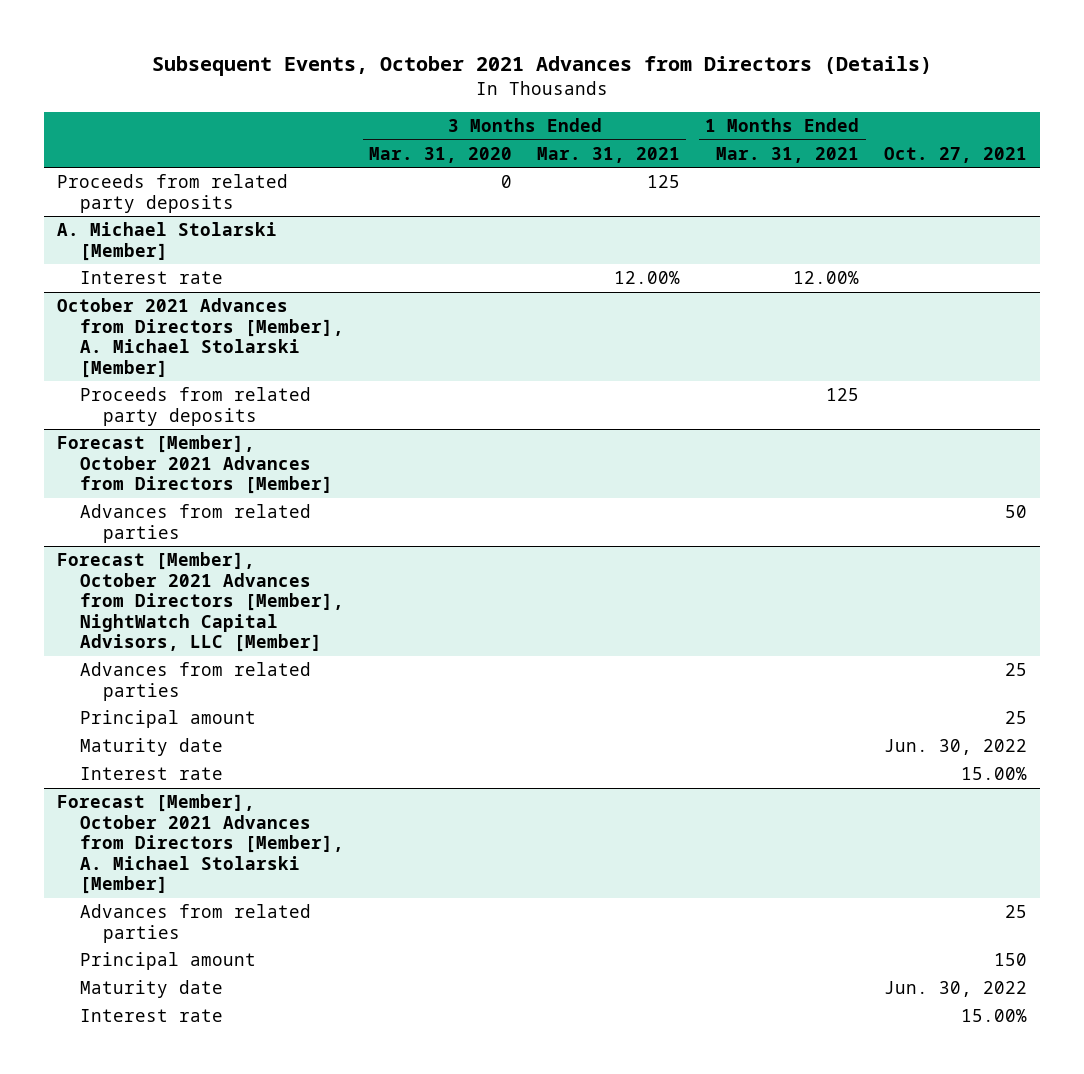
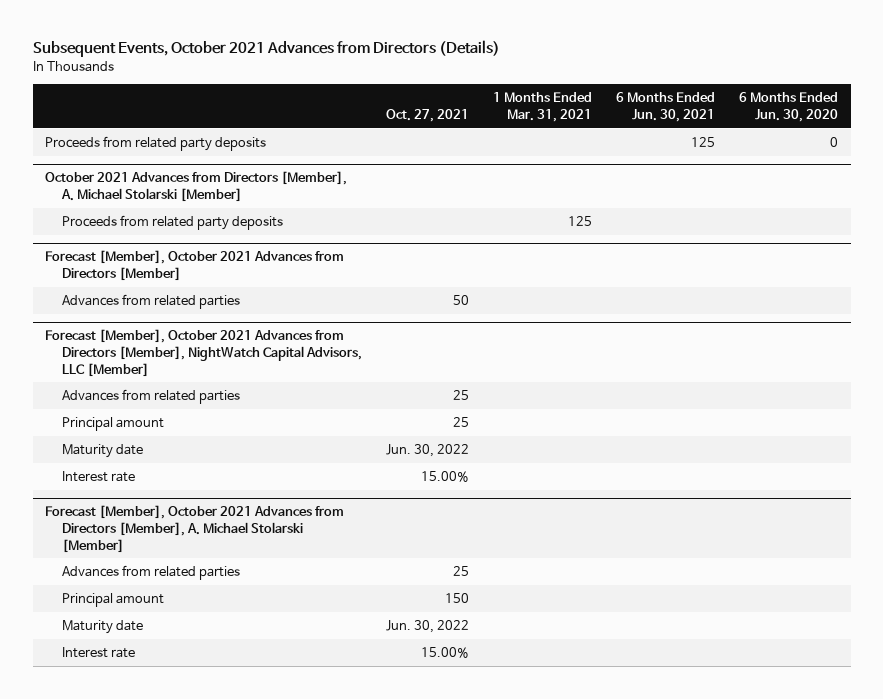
- | 3 Months Ended Mar. 31, 2020 | 3 Months Ended Mar. 31, 2021 | 1 Months Ended Mar. 31, 2021 | Oct. 27, 2021
+ | Oct. 27, 2021 | 1 Months Ended Mar. 31, 2021 | 6 Months Ended Jun. 30, 2021 | 6 Months Ended Jun. 30, 2020
- A. Michael Stolarski [Member]
- Interest rate | | 12.00% | 12.00% |

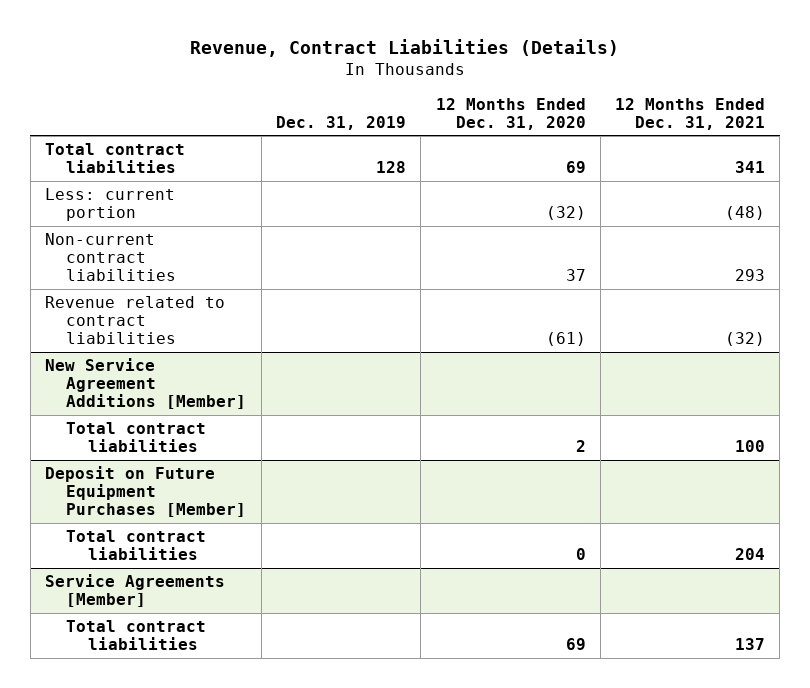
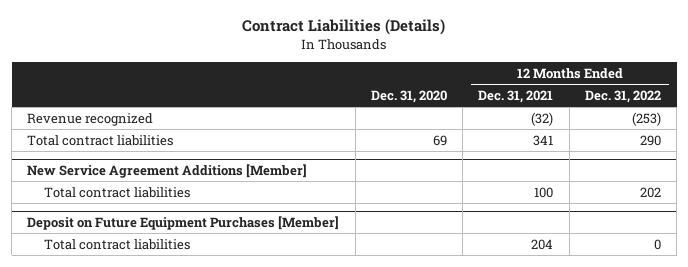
- Revenue, Contract Liabilities (Details)
+ Contract Liabilities (Details)
- | Dec. 31, 2019 | 12 Months Ended Dec. 31, 2020 | 12 Months Ended Dec. 31, 2021
+ | Dec. 31, 2020 | 12 Months Ended Dec. 31, 2021 | 12 Months Ended Dec. 31, 2022
+ Revenue recognized | | (32) | (253)
- Less: current portion | | (32) | (48)
- Non-current contract liabilities | | 37 | 293
- Revenue related to contract liabilities | | (61) | (32)
- Service Agreements [Member]
- Total contract liabilities | | 69 | 137

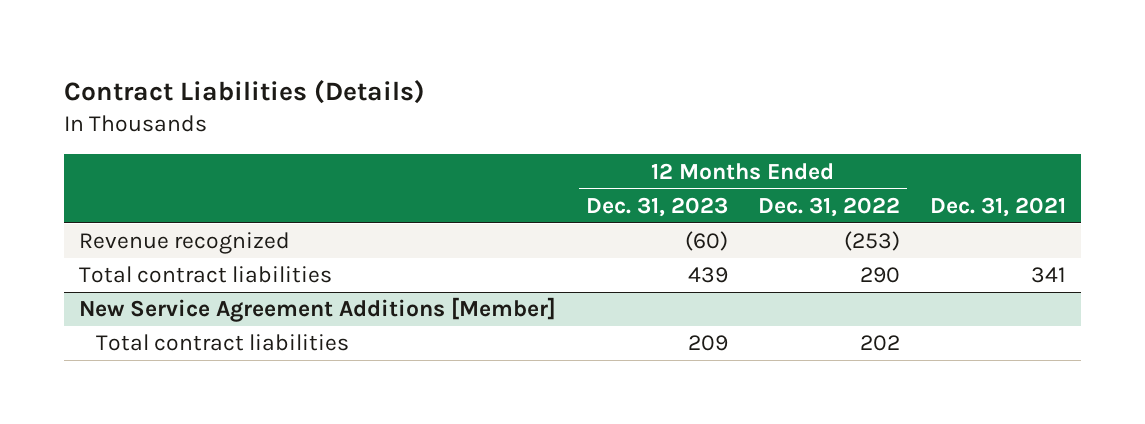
- | Dec. 31, 2020 | 12 Months Ended Dec. 31, 2021 | 12 Months Ended Dec. 31, 2022
+ | 12 Months Ended Dec. 31, 2023 | 12 Months Ended Dec. 31, 2022 | Dec. 31, 2021
- Deposit on Future Equipment Purchases [Member]
- Total contract liabilities | | 204 | 0

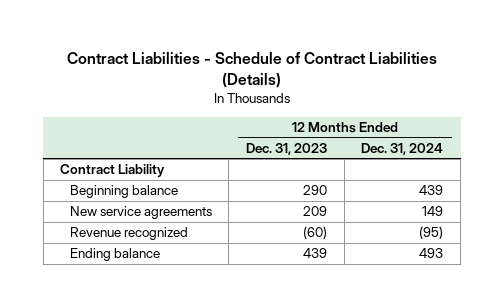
- Contract Liabilities (Details)
+ Contract Liabilities - Schedule of Contract Liabilities (Details)
- | 12 Months Ended Dec. 31, 2023 | 12 Months Ended Dec. 31, 2022 | Dec. 31, 2021
+ | 12 Months Ended Dec. 31, 2023 | 12 Months Ended Dec. 31, 2024
+ Contract Liability
+ Beginning balance | 290 | 439
+ New service agreements | 209 | 149
- Total contract liabilities | 439 | 290 | 341
- New Service Agreement Additions [Member]
- Total contract liabilities | 209 | 202 |
+ Ending balance | 439 | 493

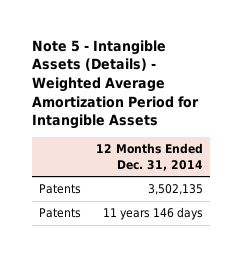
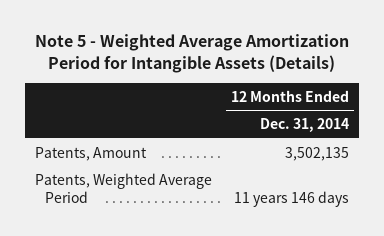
- Note 5 - Intangible Assets (Details) - Weighted Average Amortization Period for Intangible Assets
+ Note 5 - Weighted Average Amortization Period for Intangible Assets (Details)
- Patents | 3,502,135
- Patents | 11 years 146 days
+ Patents, Amount | 3,502,135
+ Patents, Weighted Average Period | 11 years 146 days

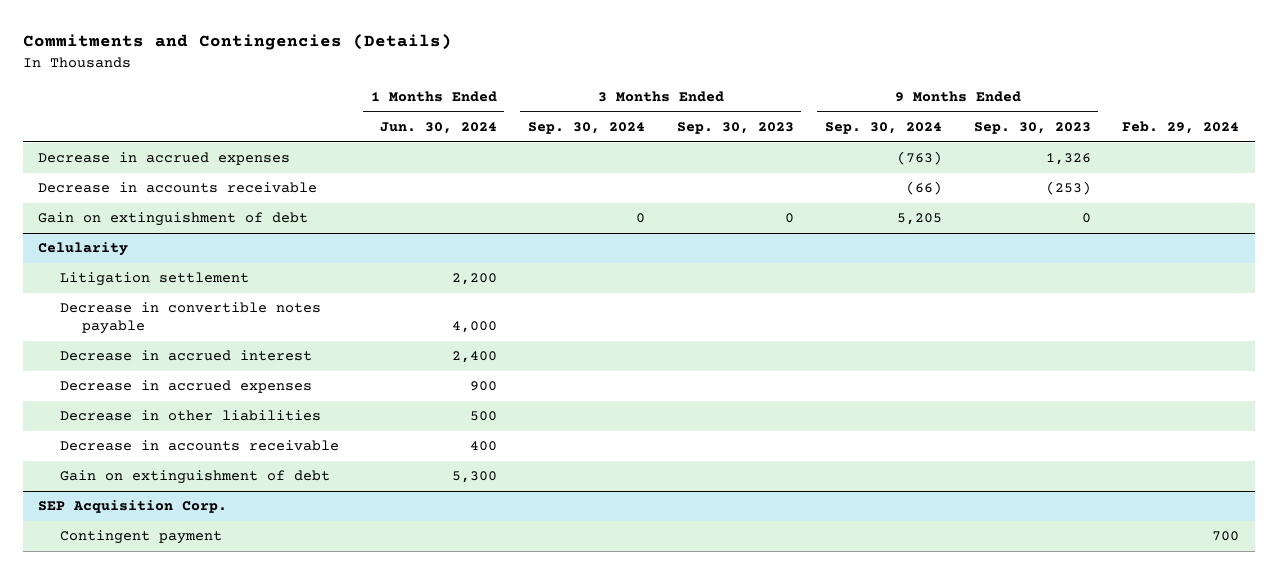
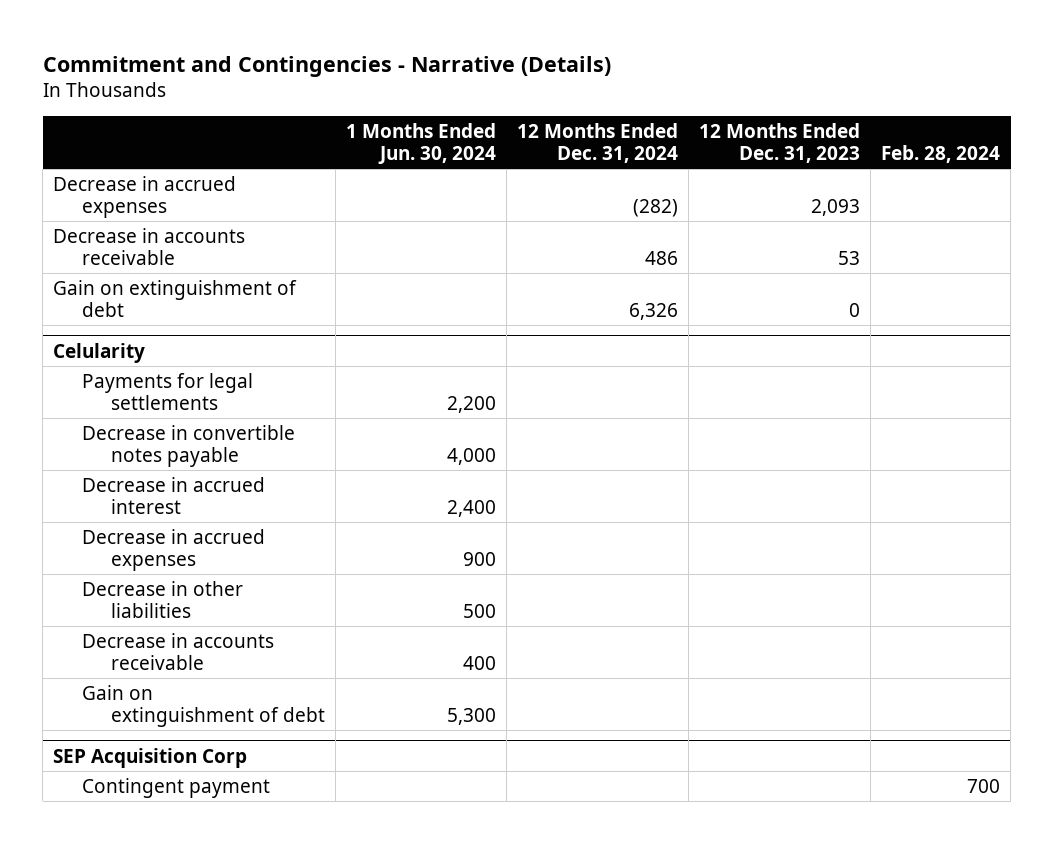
- Commitments and Contingencies (Details)
+ Commitment and Contingencies - Narrative (Details)
- | 1 Months Ended Jun. 30, 2024 | 3 Months Ended Sep. 30, 2024 | 3 Months Ended Sep. 30, 2023 | 9 Months Ended Sep. 30, 2024 | 9 Months Ended Sep. 30, 2023 | Feb. 29, 2024
+ | 1 Months Ended Jun. 30, 2024 | 12 Months Ended Dec. 31, 2024 | 12 Months Ended Dec. 31, 2023 | Feb. 28, 2024
@ Celularity
- Litigation settlement | 2,200 | | | | |
+ Payments for legal settlements | 2,200 | | |
- SEP Acquisition Corp.
+ SEP Acquisition Corp

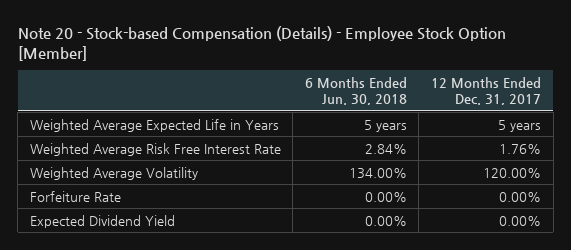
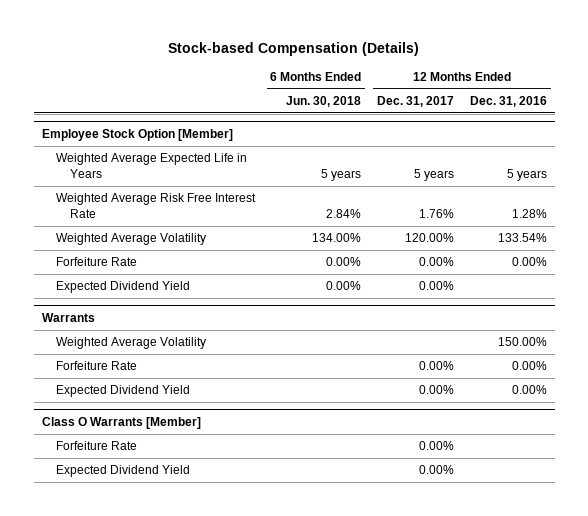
- Note 20 - Stock-based Compensation (Details) - Employee Stock Option [Member]
+ Stock-based Compensation (Details)
- | 6 Months Ended Jun. 30, 2018 | 12 Months Ended Dec. 31, 2017
+ | 6 Months Ended Jun. 30, 2018 | 12 Months Ended Dec. 31, 2017 | 12 Months Ended Dec. 31, 2016
+ Employee Stock Option [Member]
+ Warrants
+ Weighted Average Volatility | | | 150.00%
+ Forfeiture Rate | | 0.00% | 0.00%
+ Expected Dividend Yield | | 0.00% | 0.00%
+ Class O Warrants [Member]
+ Forfeiture Rate | | 0.00% |
+ Expected Dividend Yield | | 0.00% |

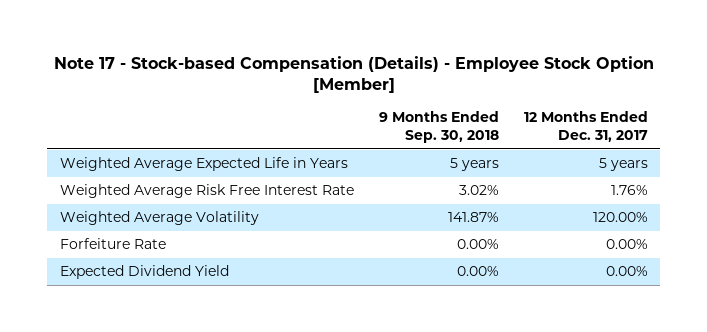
- Stock-based Compensation (Details)
+ Note 17 - Stock-based Compensation (Details) - Employee Stock Option [Member]
- | 6 Months Ended Jun. 30, 2018 | 12 Months Ended Dec. 31, 2017 | 12 Months Ended Dec. 31, 2016
+ | 9 Months Ended Sep. 30, 2018 | 12 Months Ended Dec. 31, 2017
- Employee Stock Option [Member]
- Warrants
- Weighted Average Volatility | | | 150.00%
- Forfeiture Rate | | 0.00% | 0.00%
- Expected Dividend Yield | | 0.00% | 0.00%
- Class O Warrants [Member]
- Forfeiture Rate | | 0.00% |
- Expected Dividend Yield | | 0.00% |

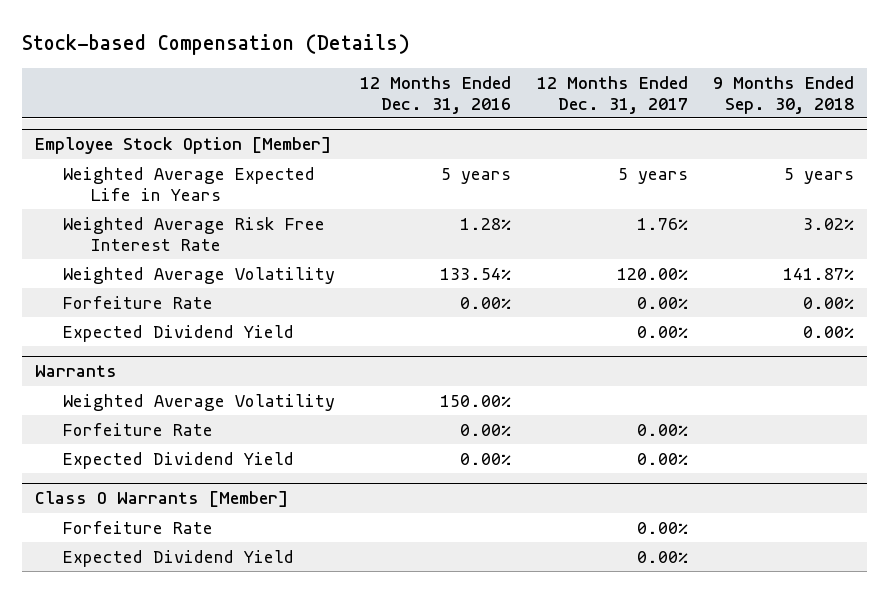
- Note 17 - Stock-based Compensation (Details) - Employee Stock Option [Member]
+ Stock-based Compensation (Details)
- | 9 Months Ended Sep. 30, 2018 | 12 Months Ended Dec. 31, 2017
+ | 12 Months Ended Dec. 31, 2016 | 12 Months Ended Dec. 31, 2017 | 9 Months Ended Sep. 30, 2018
+ Employee Stock Option [Member]
+ Warrants
+ Weighted Average Volatility | 150.00% | |
+ Forfeiture Rate | 0.00% | 0.00% |
+ Expected Dividend Yield | 0.00% | 0.00% |
+ Class O Warrants [Member]
+ Forfeiture Rate | | 0.00% |
+ Expected Dividend Yield | | 0.00% |

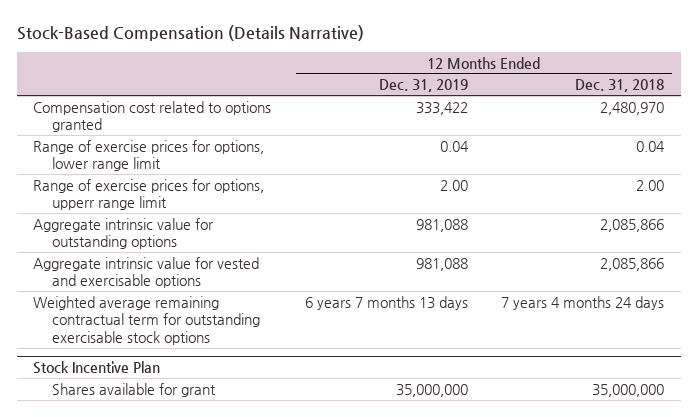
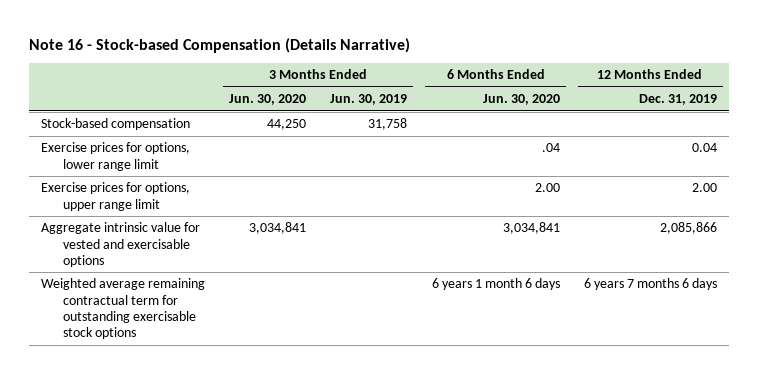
- Stock-Based Compensation (Details Narrative)
+ Note 16 - Stock-based Compensation (Details Narrative)
- | 12 Months Ended Dec. 31, 2019 | 12 Months Ended Dec. 31, 2018
+ | 3 Months Ended Jun. 30, 2020 | 3 Months Ended Jun. 30, 2019 | 6 Months Ended Jun. 30, 2020 | 12 Months Ended Dec. 31, 2019
- Compensation cost related to options granted | 333,422 | 2,480,970
- Range of exercise prices for options, lower range limit | 0.04 | 0.04
- Range of exercise prices for options, upperr range limit | 2.00 | 2.00
- Aggregate intrinsic value for outstanding options | 981,088 | 2,085,866
- Aggregate intrinsic value for vested and exercisable options | 981,088 | 2,085,866
- Weighted average remaining contractual term for outstanding exercisable stock options | 6 years 7 months 13 days | 7 years 4 months 24 days
- Stock Incentive Plan
- Shares available for grant | 35,000,000 | 35,000,000
+ Stock-based compensation | 44,250 | 31,758 | |
+ Exercise prices for options, lower range limit | | | .04 | 0.04
+ Exercise prices for options, upper range limit | | | 2.00 | 2.00
+ Aggregate intrinsic value for vested and exercisable options | 3,034,841 | | 3,034,841 | 2,085,866
+ Weighted average remaining contractual term for outstanding exercisable stock options | | | 6 years 1 month 6 days | 6 years 7 months 6 days

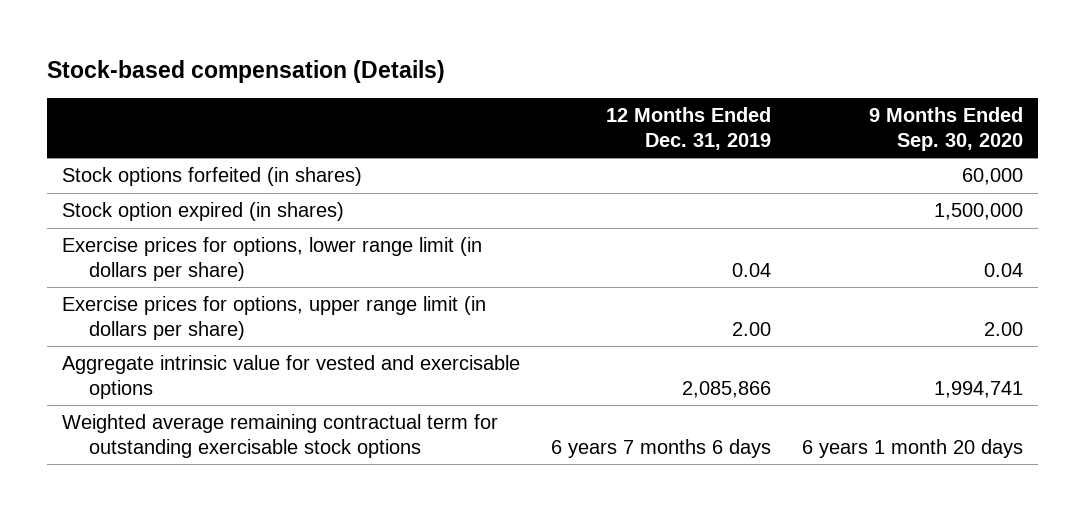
- Note 16 - Stock-based Compensation (Details Narrative)
+ Stock-based compensation (Details)
- | 3 Months Ended Jun. 30, 2020 | 3 Months Ended Jun. 30, 2019 | 6 Months Ended Jun. 30, 2020 | 12 Months Ended Dec. 31, 2019
+ | 12 Months Ended Dec. 31, 2019 | 9 Months Ended Sep. 30, 2020
- Stock-based compensation | 44,250 | 31,758 | |
- Exercise prices for options, lower range limit | | | .04 | 0.04
- Exercise prices for options, upper range limit | | | 2.00 | 2.00
+ Stock options forfeited (in shares) | | 60,000
+ Stock option expired (in shares) | | 1,500,000
+ Exercise prices for options, lower range limit (in dollars per share) | 0.04 | 0.04
+ Exercise prices for options, upper range limit (in dollars per share) | 2.00 | 2.00

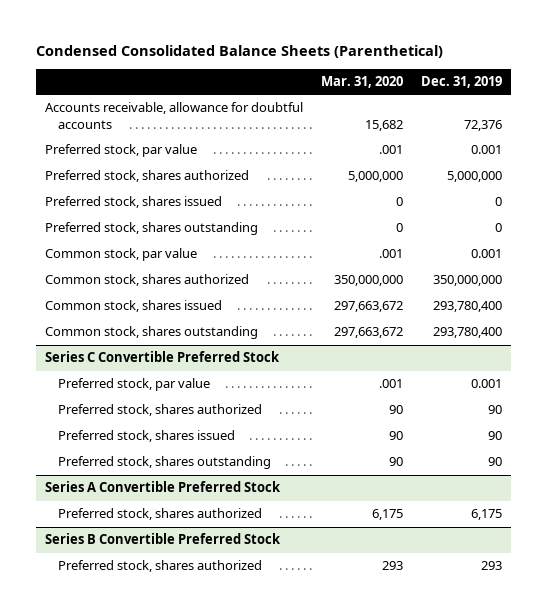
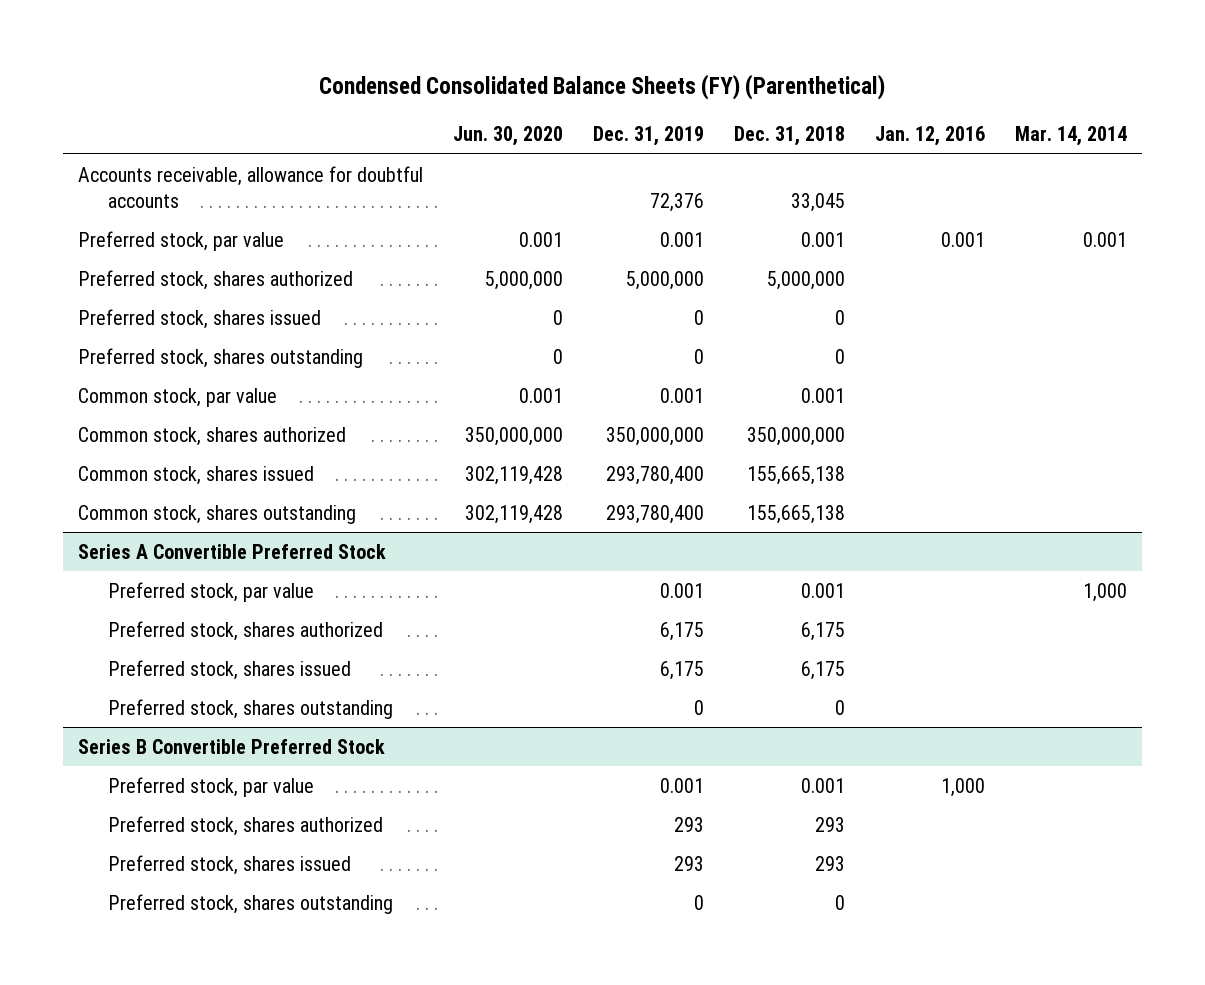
- Condensed Consolidated Balance Sheets (Parenthetical)
+ Condensed Consolidated Balance Sheets (FY) (Parenthetical)
- | Mar. 31, 2020 | Dec. 31, 2019
+ | Jun. 30, 2020 | Dec. 31, 2019 | Dec. 31, 2018 | Jan. 12, 2016 | Mar. 14, 2014
- Series C Convertible Preferred Stock
- Preferred stock, par value | .001 | 0.001
- Preferred stock, shares authorized | 90 | 90
- Preferred stock, shares issued | 90 | 90
- Preferred stock, shares outstanding | 90 | 90
@ Series A Convertible Preferred Stock
+ Preferred stock, par value | | 0.001 | 0.001 | | 1,000
+ Preferred stock, shares issued | | 6,175 | 6,175 | |
+ Preferred stock, shares outstanding | | 0 | 0 | |
@ Series B Convertible Preferred Stock
+ Preferred stock, par value | | 0.001 | 0.001 | 1,000 |
+ Preferred stock, shares issued | | 293 | 293 | |
+ Preferred stock, shares outstanding | | 0 | 0 | |

